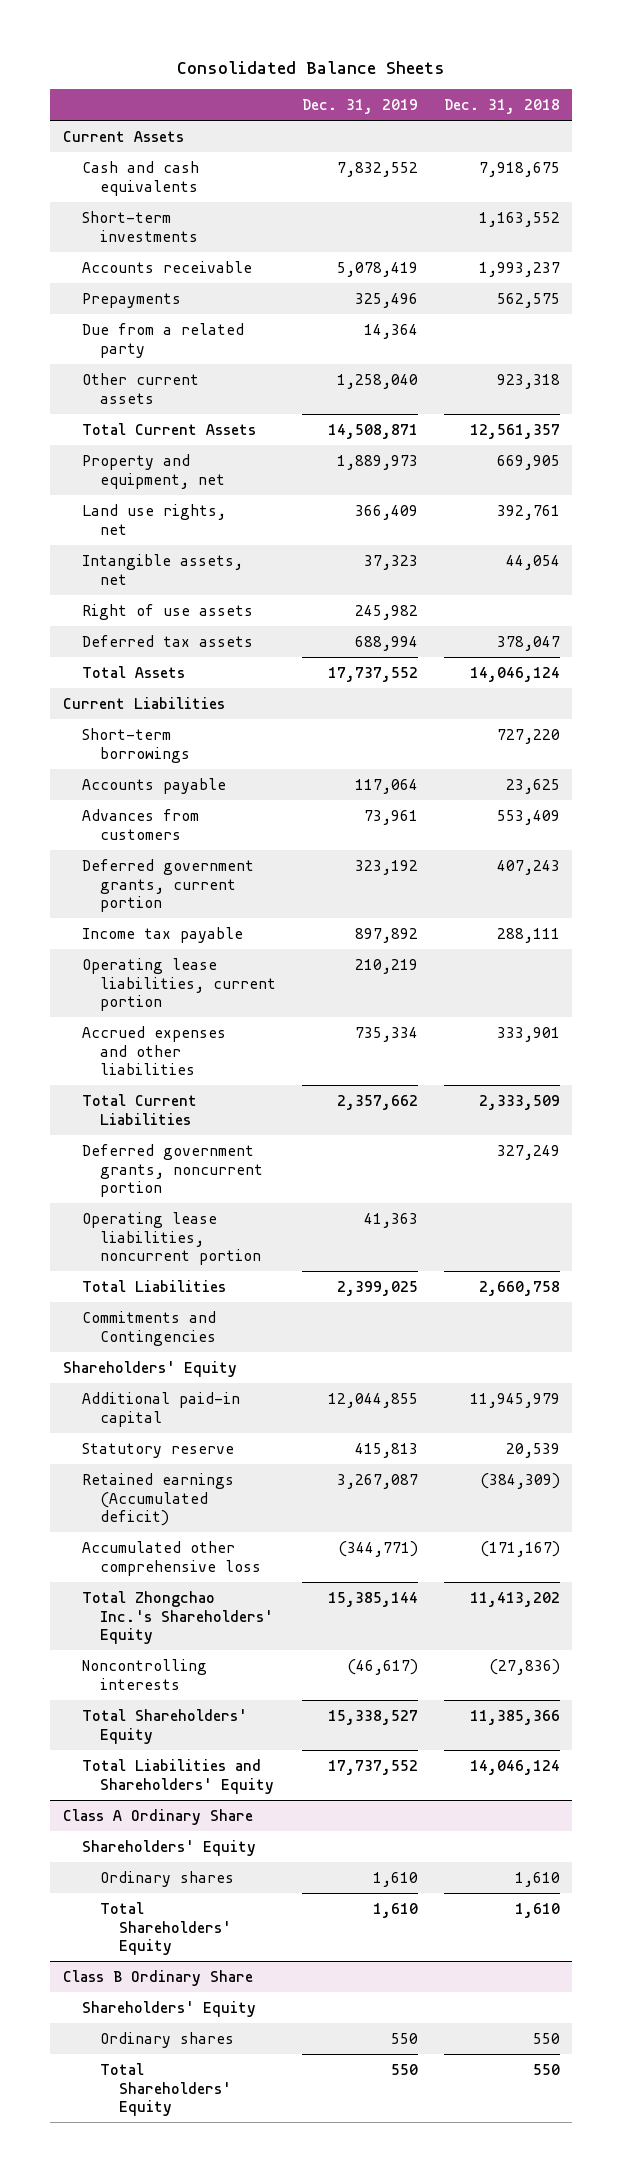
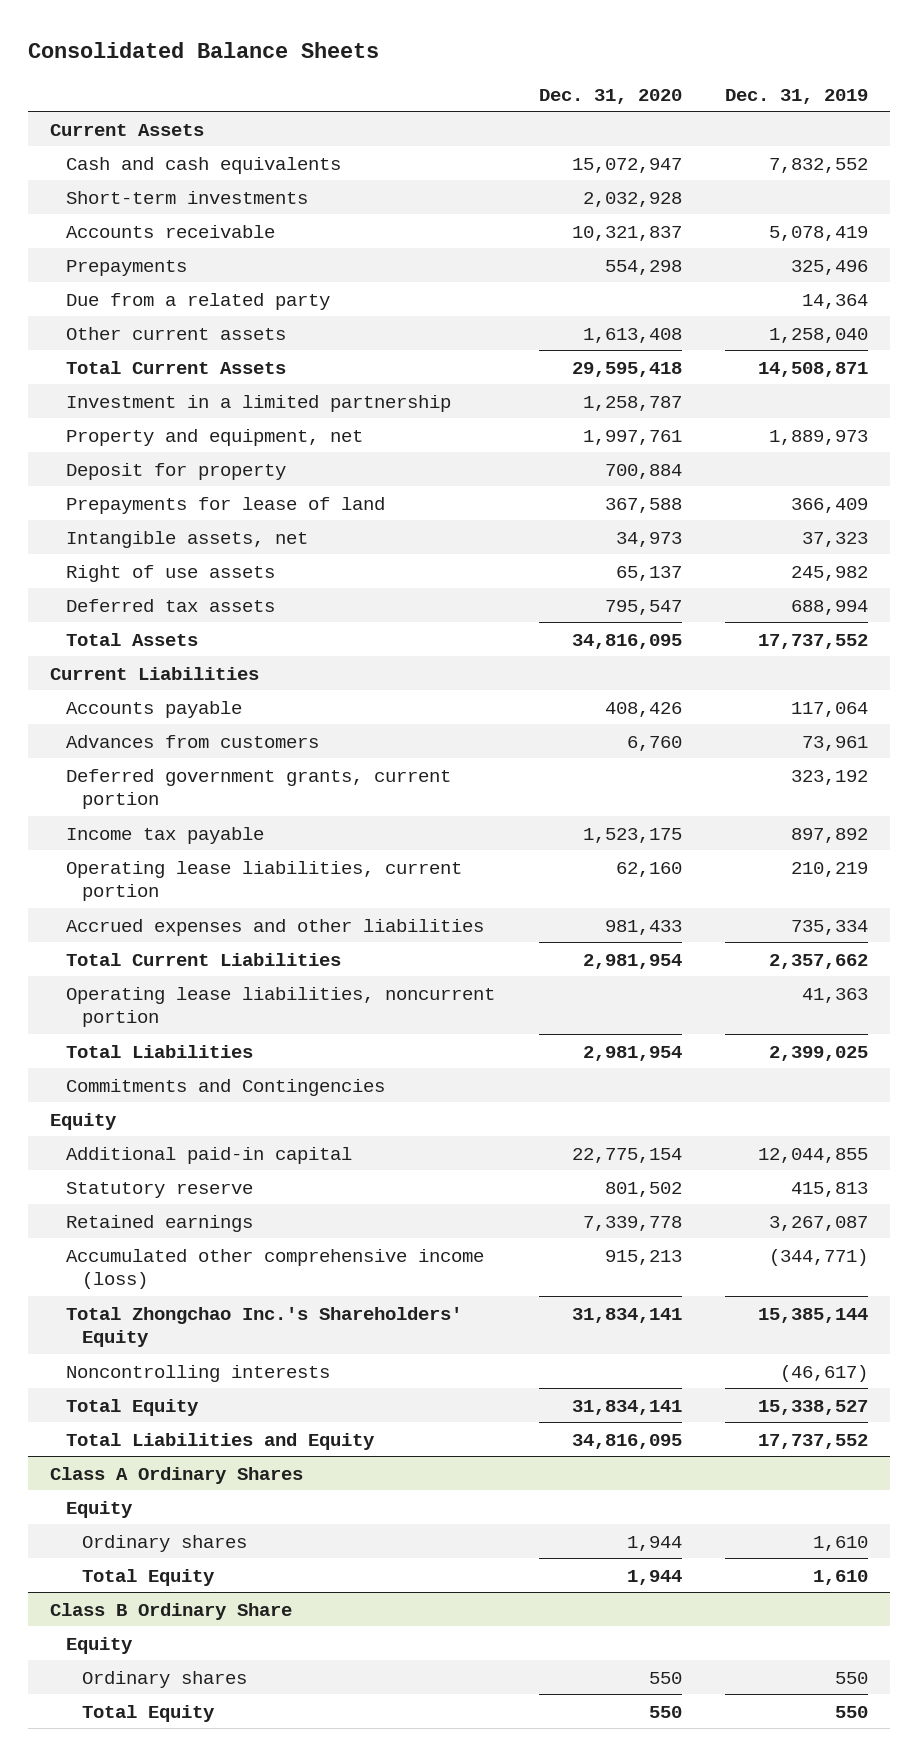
- | Dec. 31, 2019 | Dec. 31, 2018
+ | Dec. 31, 2020 | Dec. 31, 2019
+ Investment in a limited partnership | 1,258,787 |
- Land use rights, net | 366,409 | 392,761
+ Deposit for property | 700,884 |
+ Prepayments for lease of land | 367,588 | 366,409
- Short-term borrowings | | 727,220
- Deferred government grants, noncurrent portion | | 327,249
- Shareholders' Equity
+ Equity
- Retained earnings (Accumulated deficit) | 3,267,087 | (384,309)
- Accumulated other comprehensive loss | (344,771) | (171,167)
+ Retained earnings | 7,339,778 | 3,267,087
+ Accumulated other comprehensive income (loss) | 915,213 | (344,771)
- Total Shareholders' Equity | 15,338,527 | 11,385,366
- Total Liabilities and Shareholders' Equity | 17,737,552 | 14,046,124
- Class A Ordinary Share
- Shareholders' Equity
+ Total Equity | 31,834,141 | 15,338,527
+ Total Liabilities and Equity | 34,816,095 | 17,737,552
+ Class A Ordinary Shares
+ Equity
- Total Shareholders' Equity | 1,610 | 1,610
+ Total Equity | 1,944 | 1,610
@ Class B Ordinary Share
- Shareholders' Equity
+ Equity
- Total Shareholders' Equity | 550 | 550
+ Total Equity | 550 | 550

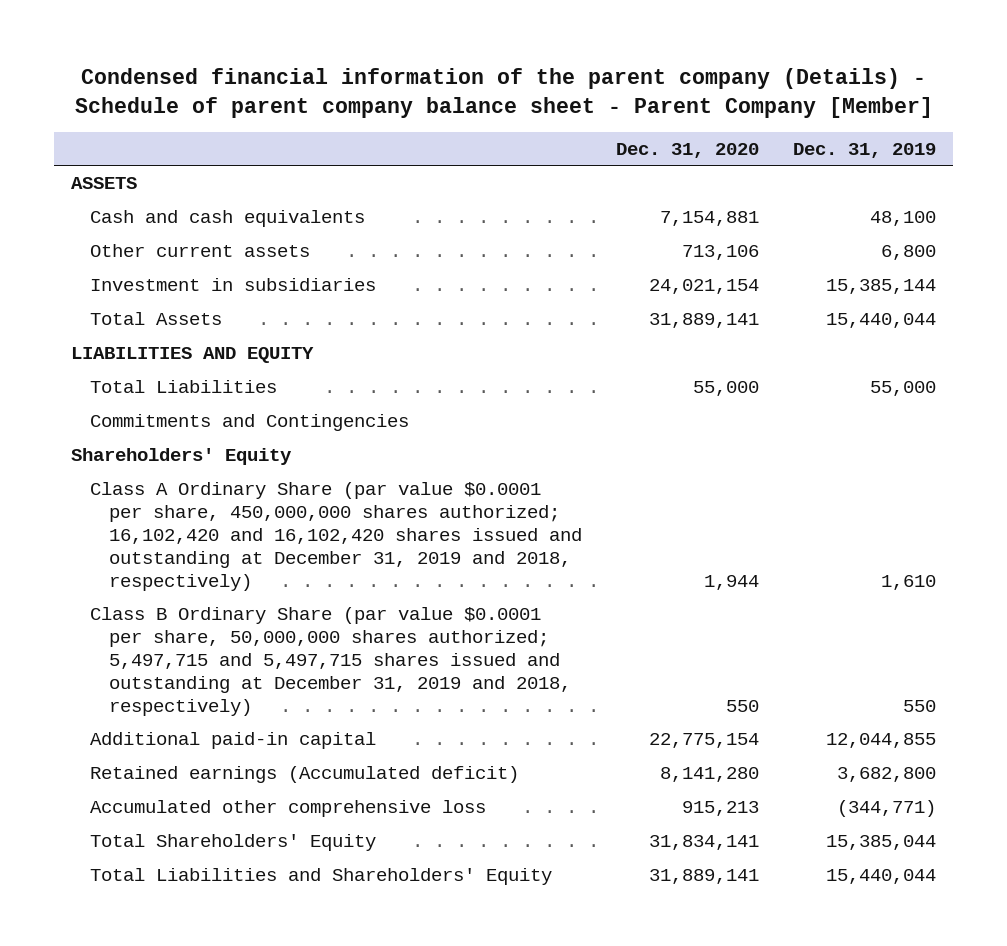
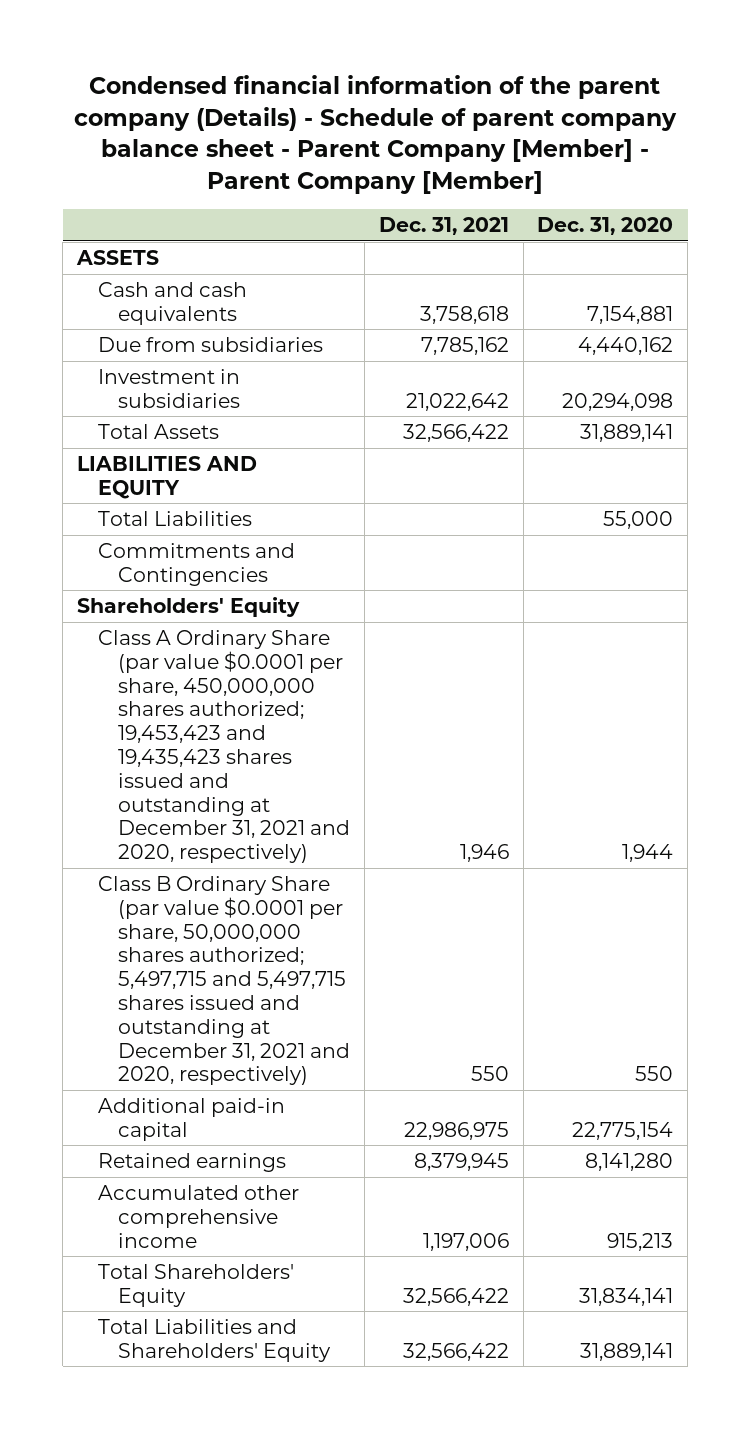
- Condensed financial information of the parent company (Details) - Schedule of parent company balance sheet - Parent Company [Member]
+ Condensed financial information of the parent company (Details) - Schedule of parent company balance sheet - Parent Company [Member] - Parent Company [Member]
- | Dec. 31, 2020 | Dec. 31, 2019
+ | Dec. 31, 2021 | Dec. 31, 2020
- Other current assets | 713,106 | 6,800
- Investment in subsidiaries | 24,021,154 | 15,385,144
+ Due from subsidiaries | 7,785,162 | 4,440,162
+ Investment in subsidiaries | 21,022,642 | 20,294,098
- Class A Ordinary Share (par value $0.0001 per share, 450,000,000 shares authorized; 16,102,420 and 16,102,420 shares issued and outstanding at December 31, 2019 and 2018, respectively) | 1,944 | 1,610
- Class B Ordinary Share (par value $0.0001 per share, 50,000,000 shares authorized; 5,497,715 and 5,497,715 shares issued and outstanding at December 31, 2019 and 2018, respectively) | 550 | 550
+ Class A Ordinary Share (par value $0.0001 per share, 450,000,000 shares authorized; 19,453,423 and 19,435,423 shares issued and outstanding at December 31, 2021 and 2020, respectively) | 1,946 | 1,944
+ Class B Ordinary Share (par value $0.0001 per share, 50,000,000 shares authorized; 5,497,715 and 5,497,715 shares issued and outstanding at December 31, 2021 and 2020, respectively) | 550 | 550
- Retained earnings (Accumulated deficit) | 8,141,280 | 3,682,800
- Accumulated other comprehensive loss | 915,213 | (344,771)
+ Retained earnings | 8,379,945 | 8,141,280
+ Accumulated other comprehensive income | 1,197,006 | 915,213

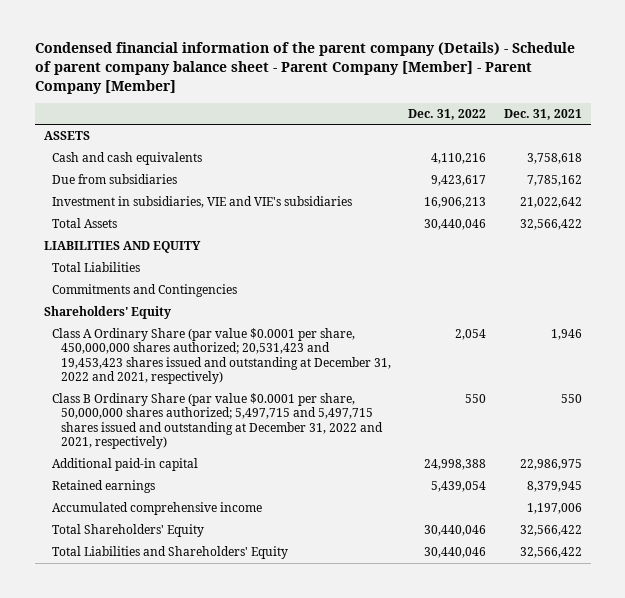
- | Dec. 31, 2021 | Dec. 31, 2020
+ | Dec. 31, 2022 | Dec. 31, 2021
- Investment in subsidiaries | 21,022,642 | 20,294,098
+ Investment in subsidiaries, VIE and VIE's subsidiaries | 16,906,213 | 21,022,642
- Class A Ordinary Share (par value $0.0001 per share, 450,000,000 shares authorized; 19,453,423 and 19,435,423 shares issued and outstanding at December 31, 2021 and 2020, respectively) | 1,946 | 1,944
- Class B Ordinary Share (par value $0.0001 per share, 50,000,000 shares authorized; 5,497,715 and 5,497,715 shares issued and outstanding at December 31, 2021 and 2020, respectively) | 550 | 550
+ Class A Ordinary Share (par value $0.0001 per share, 450,000,000 shares authorized; 20,531,423 and 19,453,423 shares issued and outstanding at December 31, 2022 and 2021, respectively) | 2,054 | 1,946
+ Class B Ordinary Share (par value $0.0001 per share, 50,000,000 shares authorized; 5,497,715 and 5,497,715 shares issued and outstanding at December 31, 2022 and 2021, respectively) | 550 | 550
- Accumulated other comprehensive income | 1,197,006 | 915,213
+ Accumulated comprehensive income | | 1,197,006

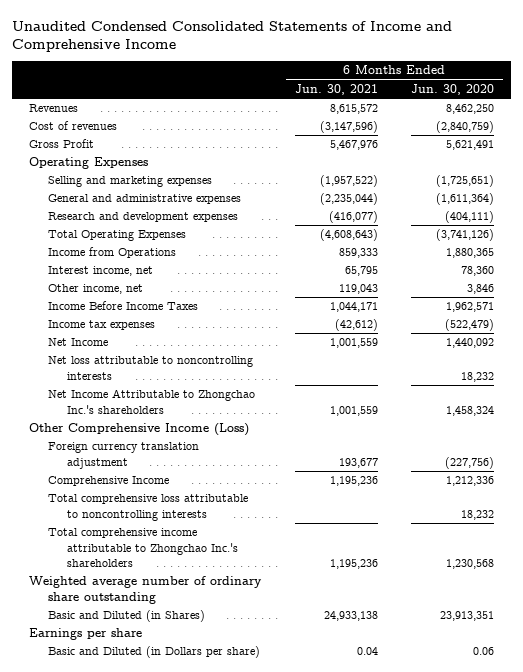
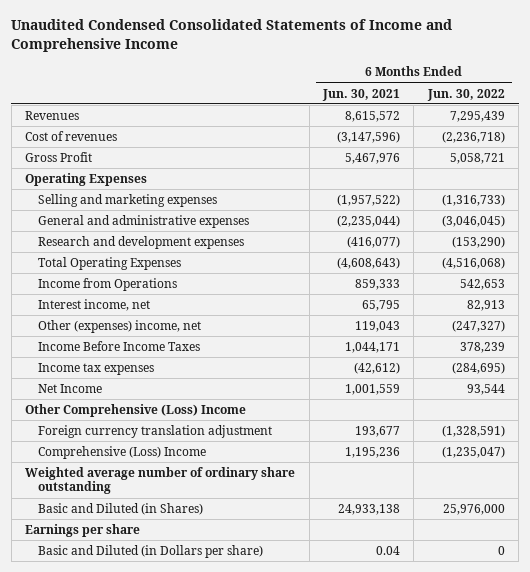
- | 6 Months Ended Jun. 30, 2021 | 6 Months Ended Jun. 30, 2020
+ | 6 Months Ended Jun. 30, 2021 | 6 Months Ended Jun. 30, 2022
- Other income, net | 119,043 | 3,846
+ Other (expenses) income, net | 119,043 | (247,327)
- Net loss attributable to noncontrolling interests | | 18,232
- Net Income Attributable to Zhongchao Inc.'s shareholders | 1,001,559 | 1,458,324
- Other Comprehensive Income (Loss)
+ Other Comprehensive (Loss) Income
- Comprehensive Income | 1,195,236 | 1,212,336
- Total comprehensive loss attributable to noncontrolling interests | | 18,232
- Total comprehensive income attributable to Zhongchao Inc.'s shareholders | 1,195,236 | 1,230,568
+ Comprehensive (Loss) Income | 1,195,236 | (1,235,047)

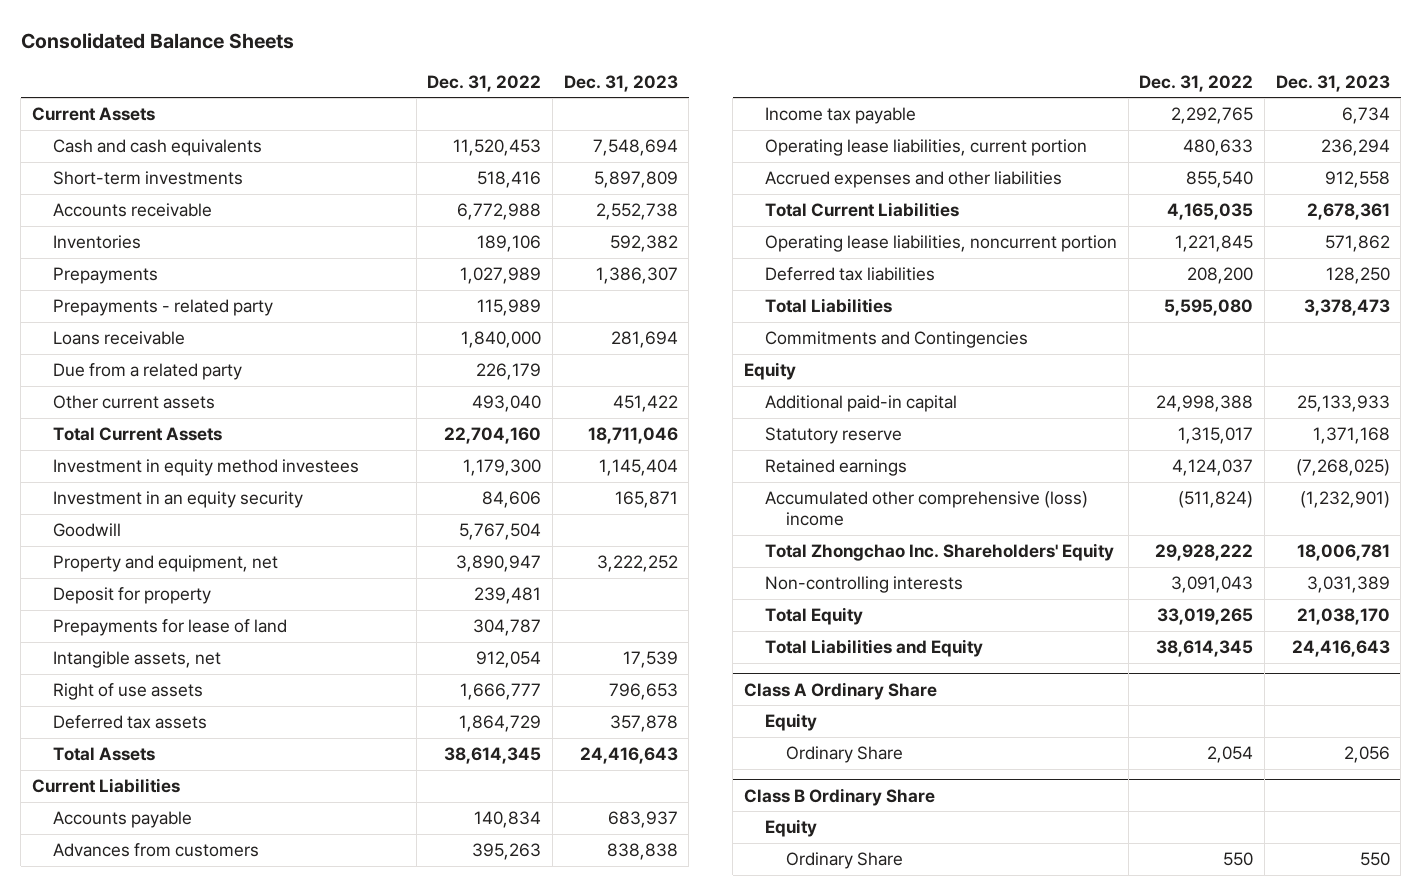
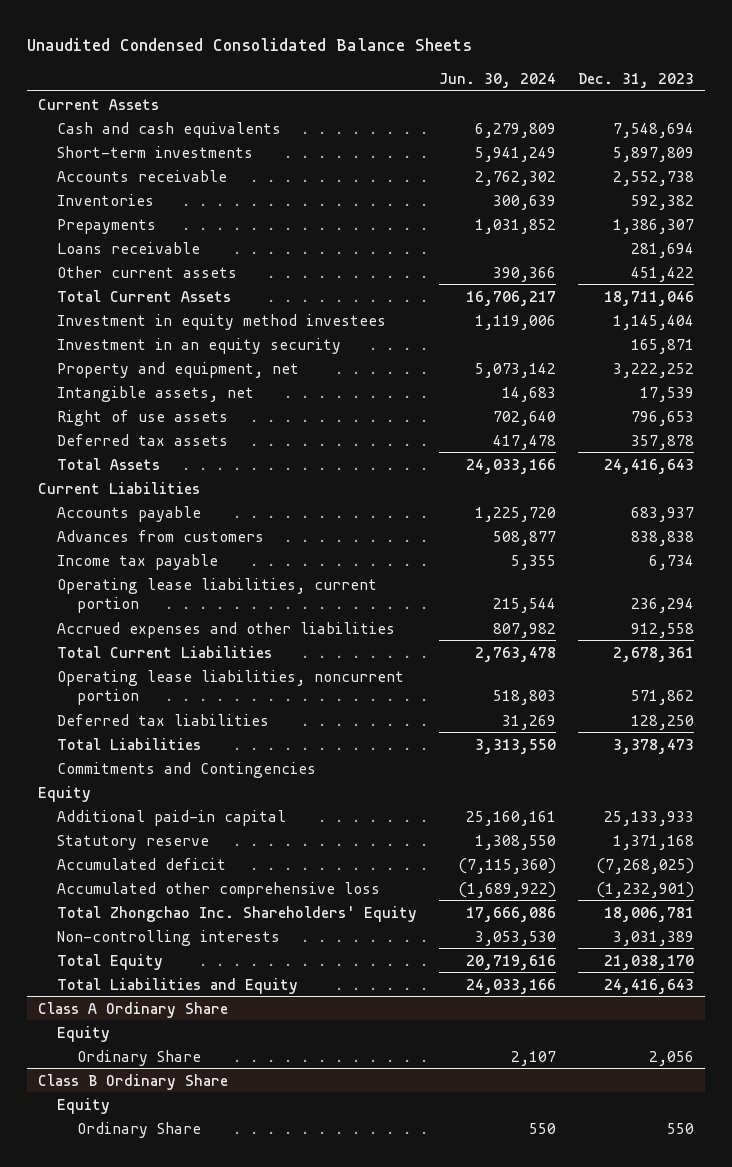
- Consolidated Balance Sheets
+ Unaudited Condensed Consolidated Balance Sheets
- | Dec. 31, 2022 | Dec. 31, 2023
+ | Jun. 30, 2024 | Dec. 31, 2023
- Prepayments - related party | 115,989 |
- Due from a related party | 226,179 |
- Goodwill | 5,767,504 |
- Deposit for property | 239,481 |
- Prepayments for lease of land | 304,787 |
- Retained earnings | 4,124,037 | (7,268,025)
- Accumulated other comprehensive (loss) income | (511,824) | (1,232,901)
+ Accumulated deficit | (7,115,360) | (7,268,025)
+ Accumulated other comprehensive loss | (1,689,922) | (1,232,901)

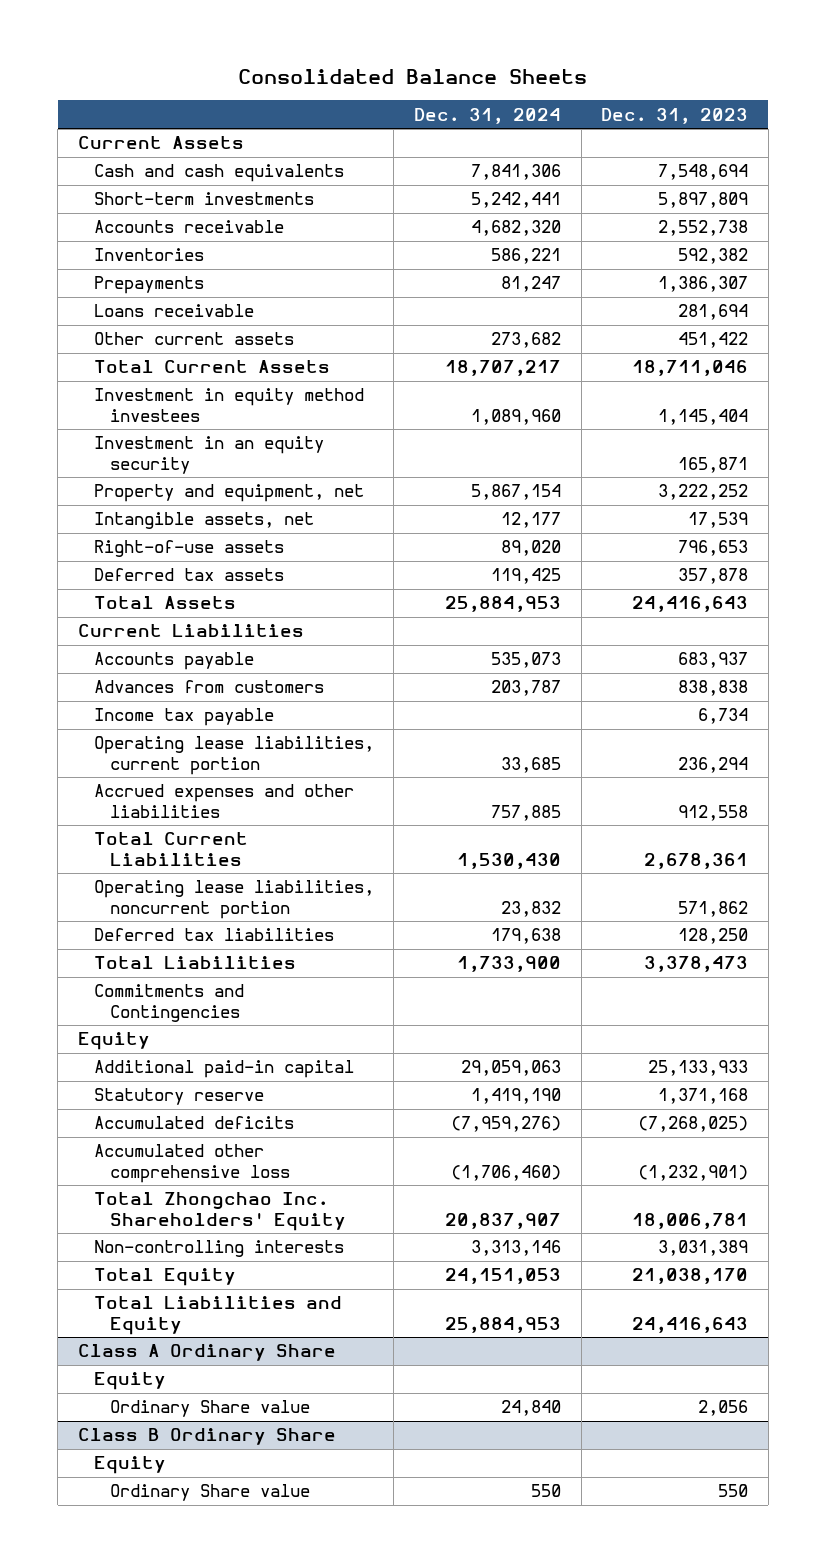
- Unaudited Condensed Consolidated Balance Sheets
+ Consolidated Balance Sheets
- | Jun. 30, 2024 | Dec. 31, 2023
+ | Dec. 31, 2024 | Dec. 31, 2023
- Right of use assets | 702,640 | 796,653
+ Right-of-use assets | 89,020 | 796,653
- Accumulated deficit | (7,115,360) | (7,268,025)
+ Accumulated deficits | (7,959,276) | (7,268,025)
@ Class A Ordinary Share
- Ordinary Share | 2,107 | 2,056
+ Ordinary Share value | 24,840 | 2,056
@ Class B Ordinary Share
- Ordinary Share | 550 | 550
+ Ordinary Share value | 550 | 550

